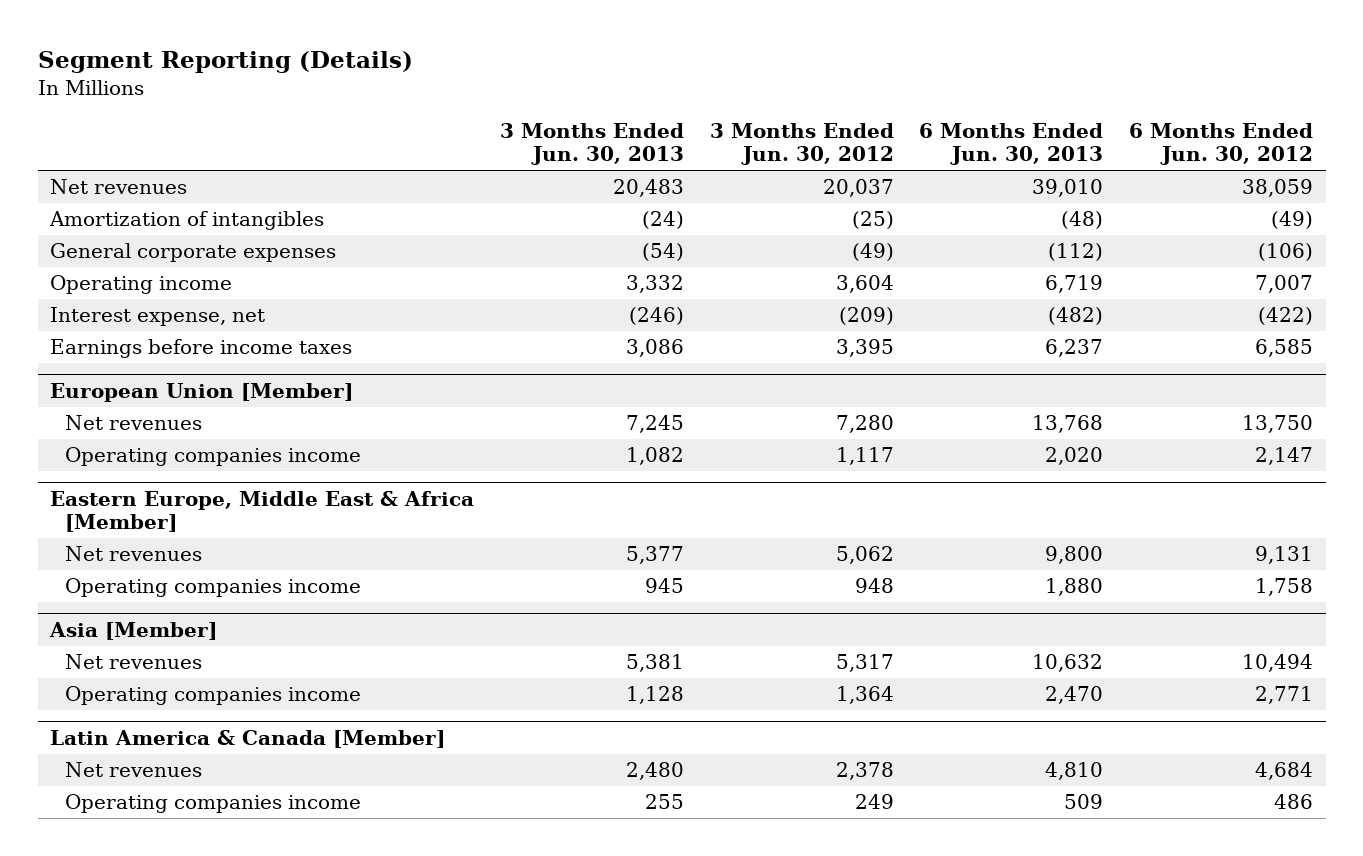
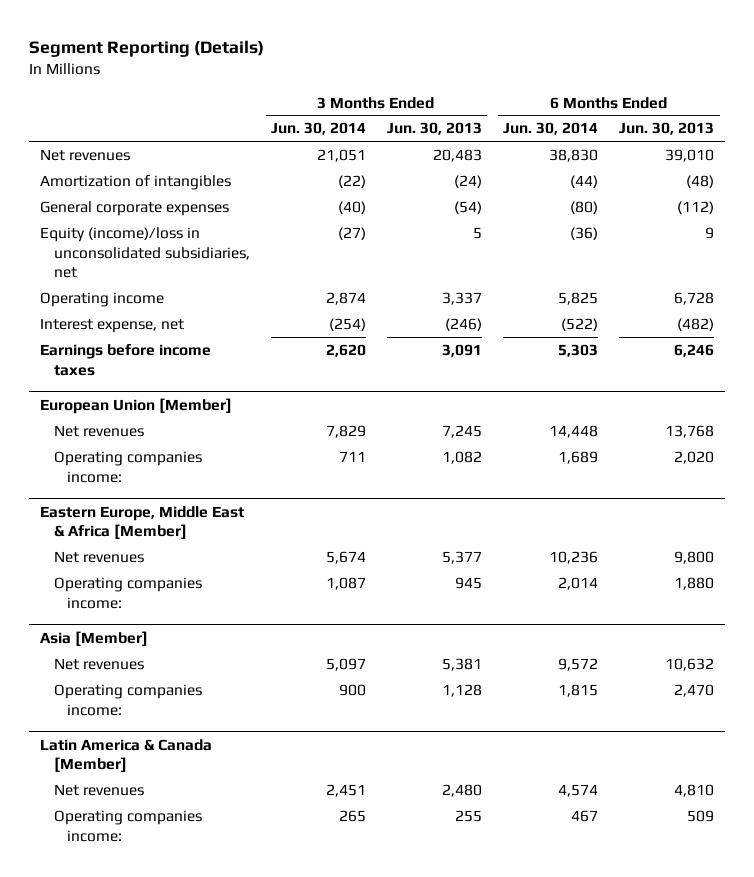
- | 3 Months Ended Jun. 30, 2013 | 3 Months Ended Jun. 30, 2012 | 6 Months Ended Jun. 30, 2013 | 6 Months Ended Jun. 30, 2012
+ | 3 Months Ended Jun. 30, 2014 | 3 Months Ended Jun. 30, 2013 | 6 Months Ended Jun. 30, 2014 | 6 Months Ended Jun. 30, 2013
- Operating income | 3,332 | 3,604 | 6,719 | 7,007
+ Equity (income)/loss in unconsolidated subsidiaries, net | (27) | 5 | (36) | 9
+ Operating income | 2,874 | 3,337 | 5,825 | 6,728
- Earnings before income taxes | 3,086 | 3,395 | 6,237 | 6,585
+ Earnings before income taxes | 2,620 | 3,091 | 5,303 | 6,246
@ European Union [Member]
- Operating companies income | 1,082 | 1,117 | 2,020 | 2,147
+ Operating companies income: | 711 | 1,082 | 1,689 | 2,020
@ Eastern Europe, Middle East & Africa [Member]
- Operating companies income | 945 | 948 | 1,880 | 1,758
+ Operating companies income: | 1,087 | 945 | 2,014 | 1,880
@ Asia [Member]
- Operating companies income | 1,128 | 1,364 | 2,470 | 2,771
+ Operating companies income: | 900 | 1,128 | 1,815 | 2,470
@ Latin America & Canada [Member]
- Operating companies income | 255 | 249 | 509 | 486
+ Operating companies income: | 265 | 255 | 467 | 509

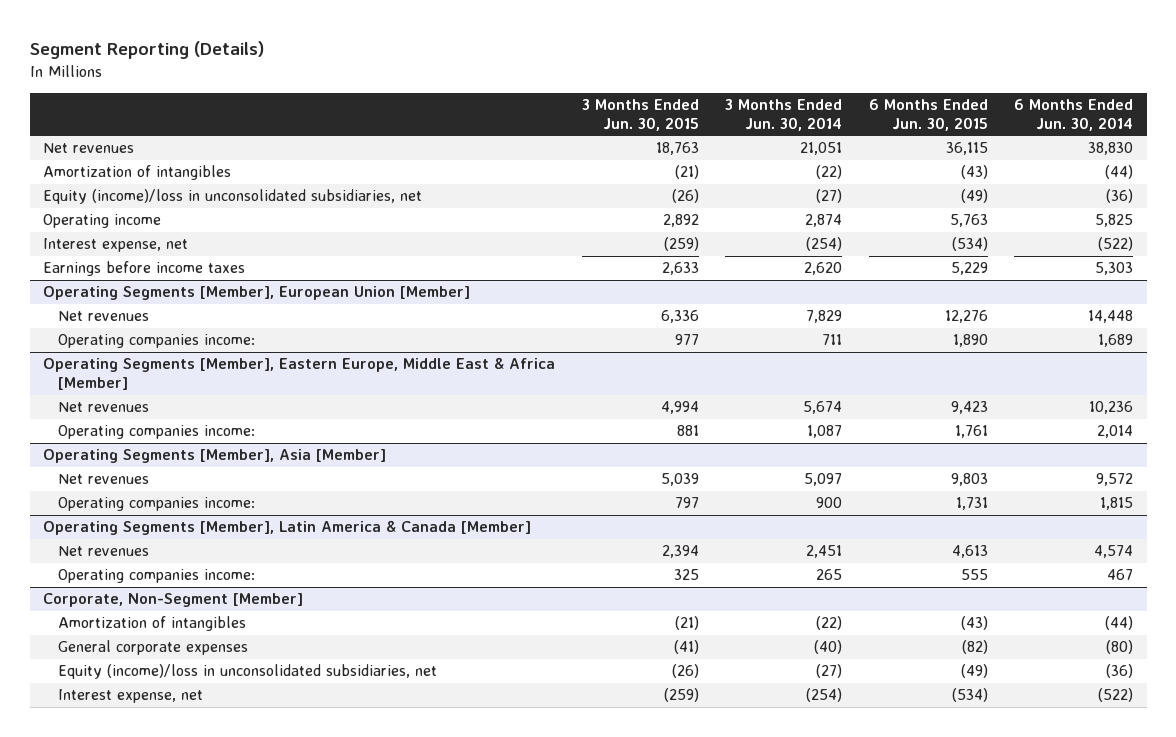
- | 3 Months Ended Jun. 30, 2014 | 3 Months Ended Jun. 30, 2013 | 6 Months Ended Jun. 30, 2014 | 6 Months Ended Jun. 30, 2013
+ | 3 Months Ended Jun. 30, 2015 | 3 Months Ended Jun. 30, 2014 | 6 Months Ended Jun. 30, 2015 | 6 Months Ended Jun. 30, 2014
- General corporate expenses | (40) | (54) | (80) | (112)
- European Union [Member]
+ Operating Segments [Member], European Union [Member]
- Eastern Europe, Middle East & Africa [Member]
+ Operating Segments [Member], Eastern Europe, Middle East & Africa [Member]
- Asia [Member]
+ Operating Segments [Member], Asia [Member]
- Latin America & Canada [Member]
+ Operating Segments [Member], Latin America & Canada [Member]
+ Corporate, Non-Segment [Member]
+ Amortization of intangibles | (21) | (22) | (43) | (44)
+ General corporate expenses | (41) | (40) | (82) | (80)
+ Equity (income)/loss in unconsolidated subsidiaries, net | (26) | (27) | (49) | (36)
+ Interest expense, net | (259) | (254) | (534) | (522)

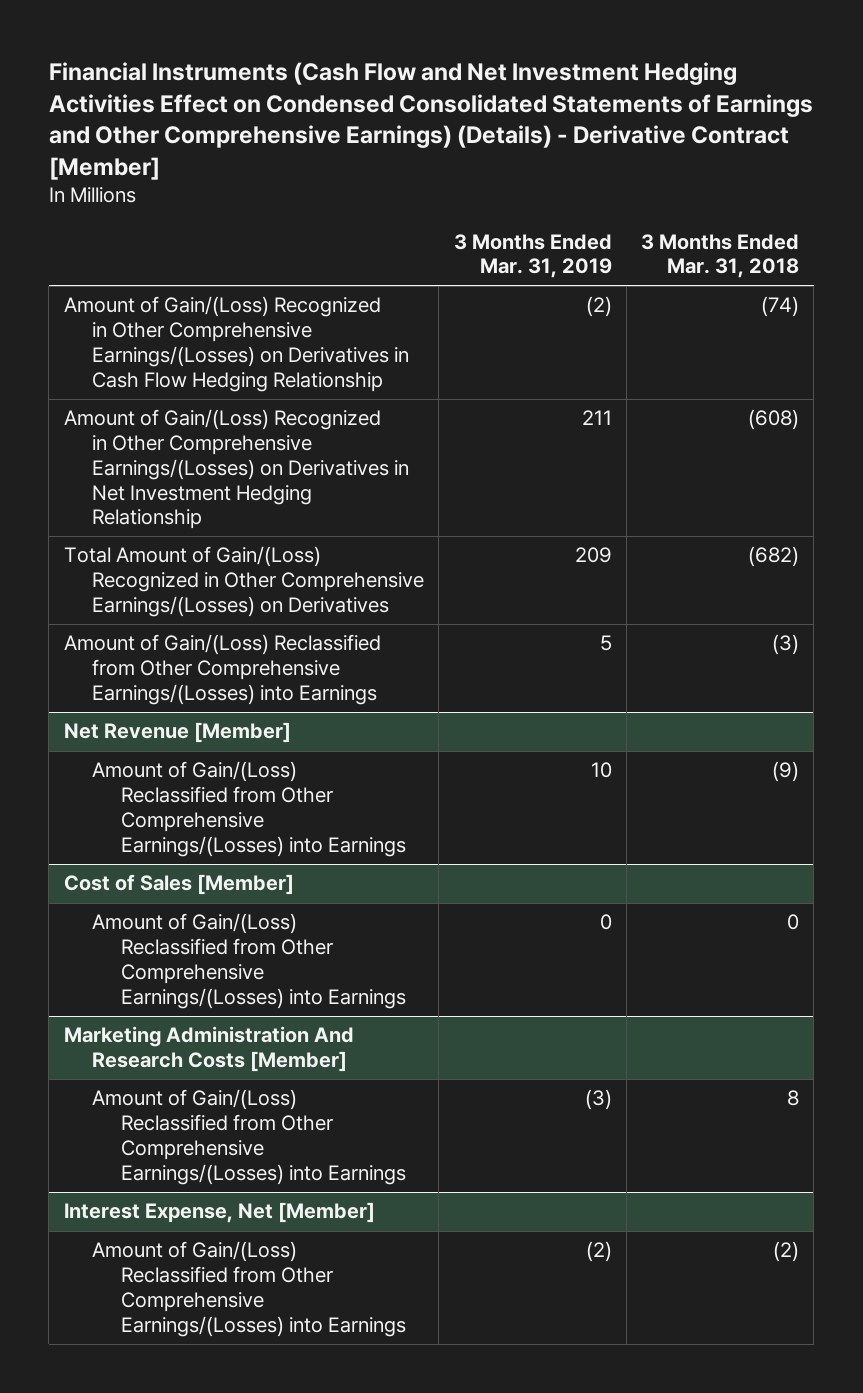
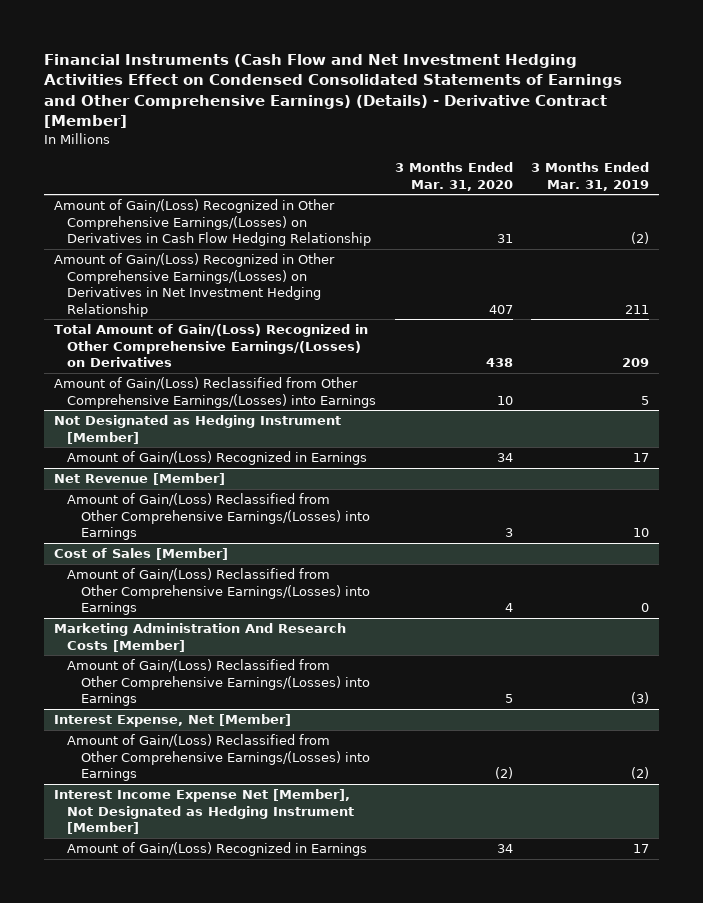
- | 3 Months Ended Mar. 31, 2019 | 3 Months Ended Mar. 31, 2018
+ | 3 Months Ended Mar. 31, 2020 | 3 Months Ended Mar. 31, 2019
+ Not Designated as Hedging Instrument [Member]
+ Amount of Gain/(Loss) Recognized in Earnings | 34 | 17
+ Interest Income Expense Net [Member], Not Designated as Hedging Instrument [Member]
+ Amount of Gain/(Loss) Recognized in Earnings | 34 | 17

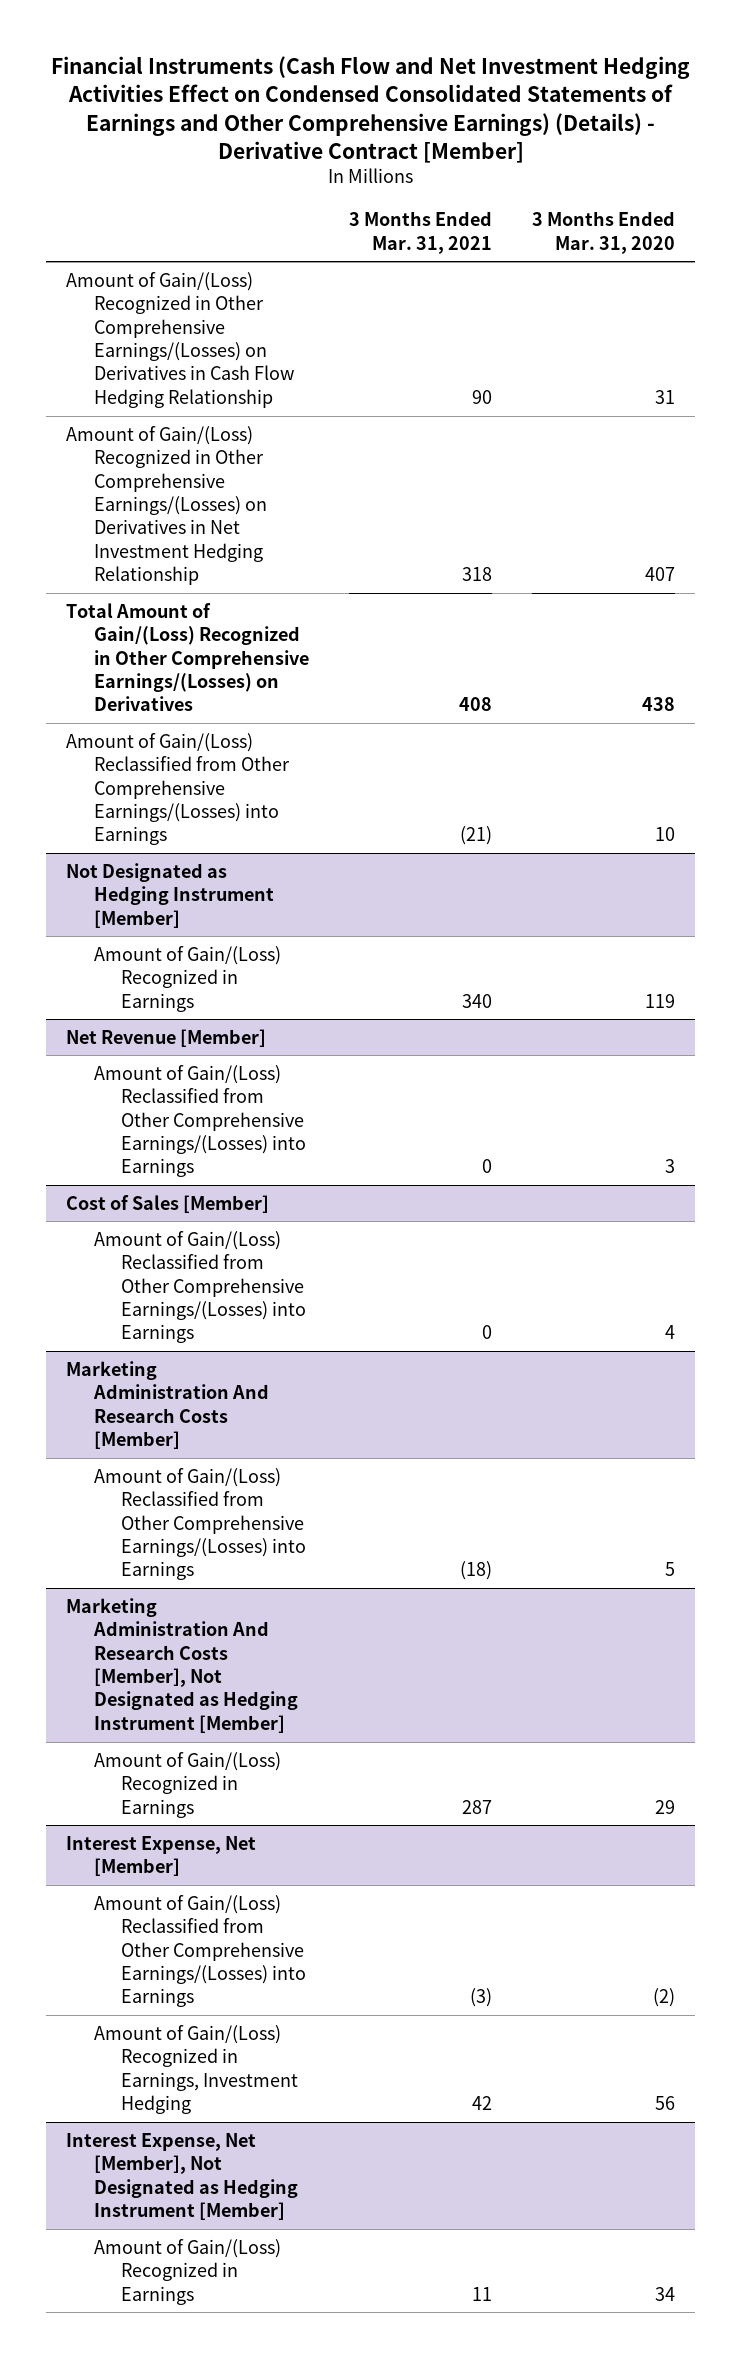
- | 3 Months Ended Mar. 31, 2020 | 3 Months Ended Mar. 31, 2019
+ | 3 Months Ended Mar. 31, 2021 | 3 Months Ended Mar. 31, 2020
@ Not Designated as Hedging Instrument [Member]
- Amount of Gain/(Loss) Recognized in Earnings | 34 | 17
+ Amount of Gain/(Loss) Recognized in Earnings | 340 | 119
+ Marketing Administration And Research Costs [Member], Not Designated as Hedging Instrument [Member]
+ Amount of Gain/(Loss) Recognized in Earnings | 287 | 29
- Interest Income Expense Net [Member], Not Designated as Hedging Instrument [Member]
@ Interest Expense, Net [Member]
+ Amount of Gain/(Loss) Recognized in Earnings, Investment Hedging | 42 | 56
+ Interest Expense, Net [Member], Not Designated as Hedging Instrument [Member]

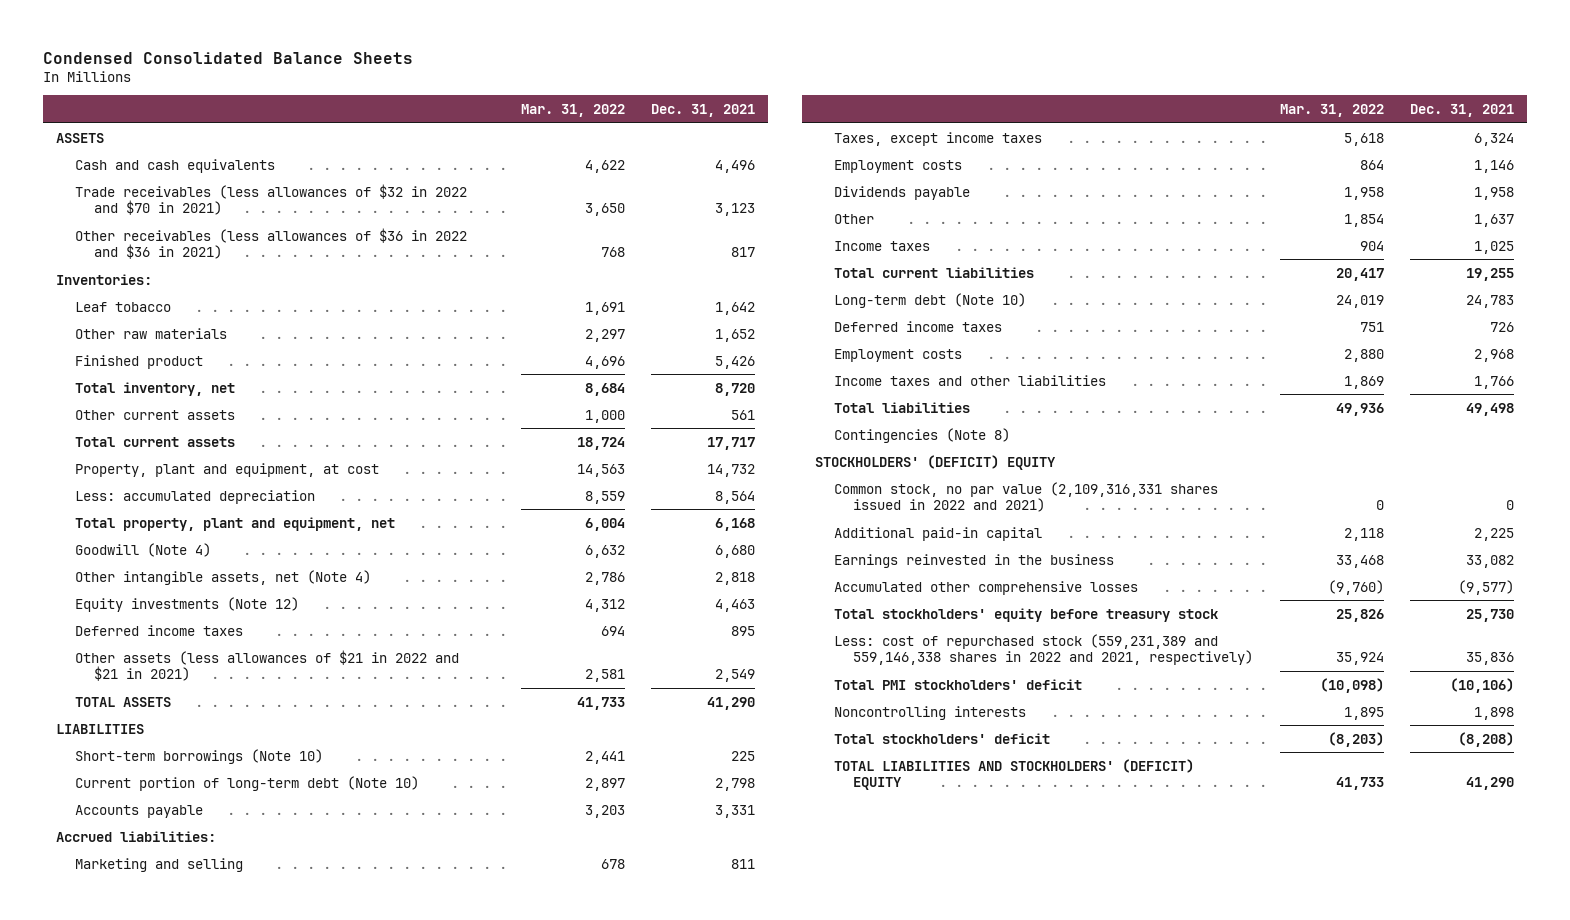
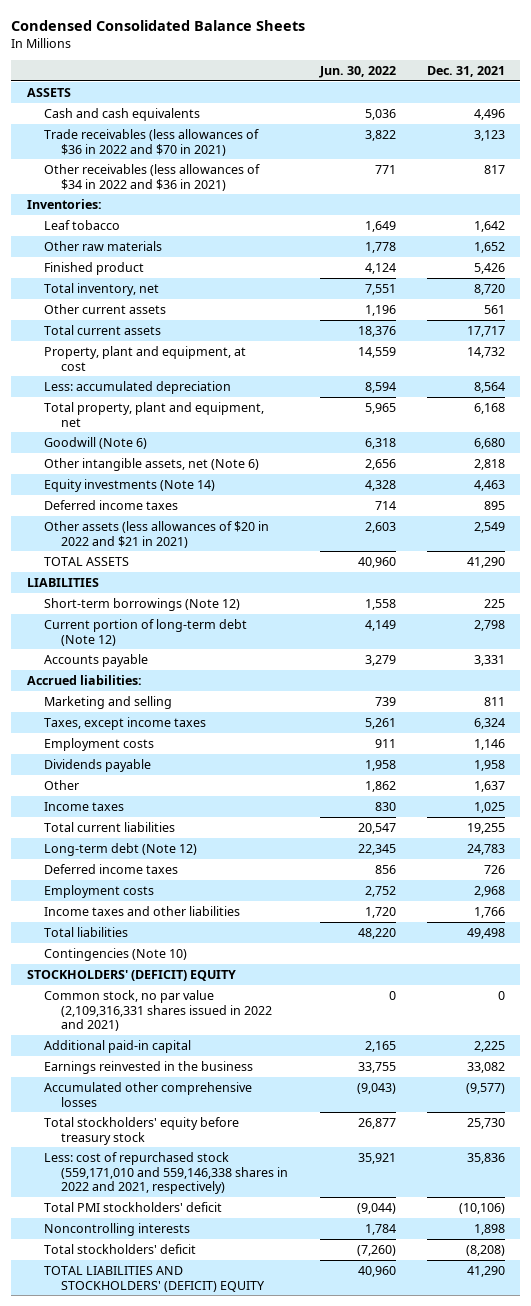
- | Mar. 31, 2022 | Dec. 31, 2021
+ | Jun. 30, 2022 | Dec. 31, 2021
- Trade receivables (less allowances of $32 in 2022 and $70 in 2021) | 3,650 | 3,123
- Other receivables (less allowances of $36 in 2022 and $36 in 2021) | 768 | 817
+ Trade receivables (less allowances of $36 in 2022 and $70 in 2021) | 3,822 | 3,123
+ Other receivables (less allowances of $34 in 2022 and $36 in 2021) | 771 | 817
- Goodwill (Note 4) | 6,632 | 6,680
- Other intangible assets, net (Note 4) | 2,786 | 2,818
- Equity investments (Note 12) | 4,312 | 4,463
+ Goodwill (Note 6) | 6,318 | 6,680
+ Other intangible assets, net (Note 6) | 2,656 | 2,818
+ Equity investments (Note 14) | 4,328 | 4,463
- Other assets (less allowances of $21 in 2022 and $21 in 2021) | 2,581 | 2,549
+ Other assets (less allowances of $20 in 2022 and $21 in 2021) | 2,603 | 2,549
- Short-term borrowings (Note 10) | 2,441 | 225
- Current portion of long-term debt (Note 10) | 2,897 | 2,798
+ Short-term borrowings (Note 12) | 1,558 | 225
+ Current portion of long-term debt (Note 12) | 4,149 | 2,798
- Long-term debt (Note 10) | 24,019 | 24,783
+ Long-term debt (Note 12) | 22,345 | 24,783
- Contingencies (Note 8)
+ Contingencies (Note 10)
- Less: cost of repurchased stock (559,231,389 and 559,146,338 shares in 2022 and 2021, respectively) | 35,924 | 35,836
+ Less: cost of repurchased stock (559,171,010 and 559,146,338 shares in 2022 and 2021, respectively) | 35,921 | 35,836

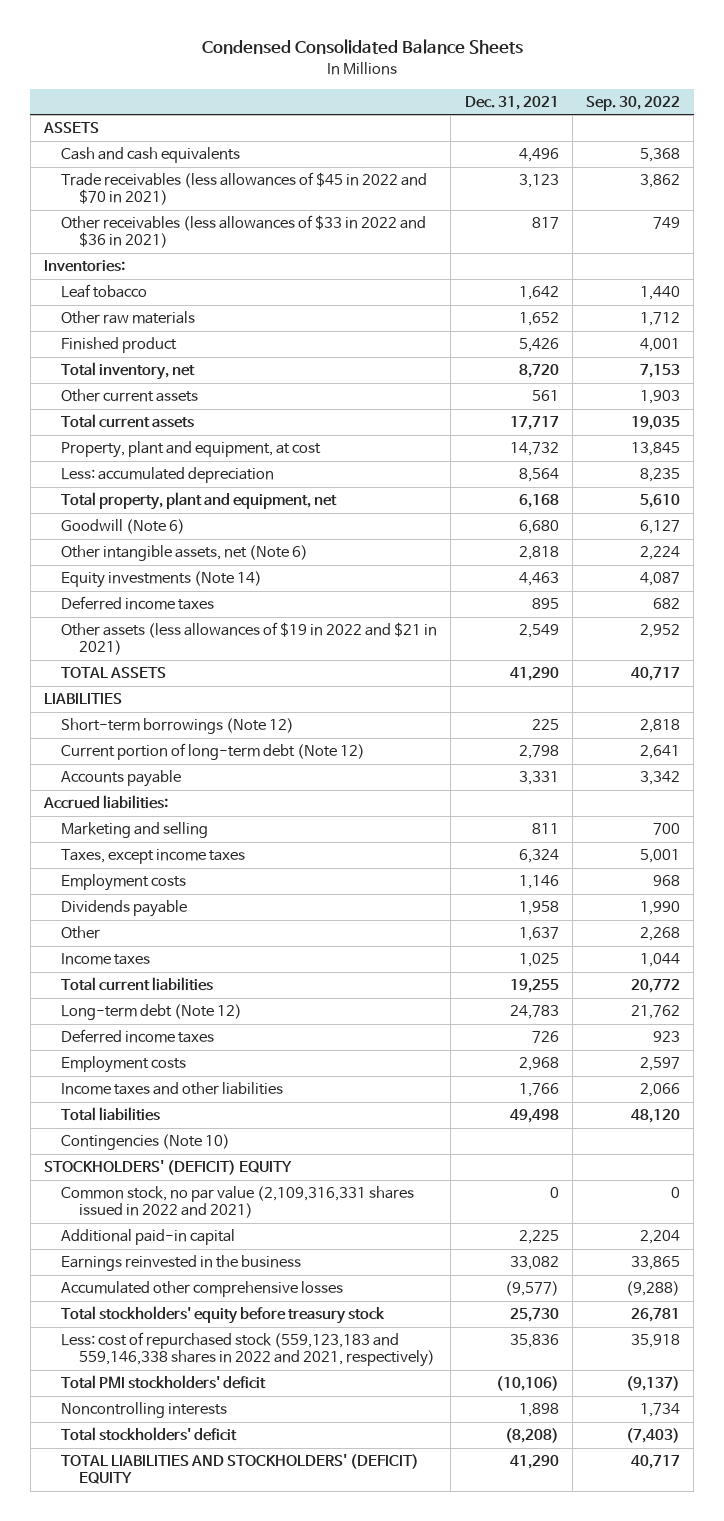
- | Jun. 30, 2022 | Dec. 31, 2021
+ | Dec. 31, 2021 | Sep. 30, 2022
- Trade receivables (less allowances of $36 in 2022 and $70 in 2021) | 3,822 | 3,123
- Other receivables (less allowances of $34 in 2022 and $36 in 2021) | 771 | 817
+ Trade receivables (less allowances of $45 in 2022 and $70 in 2021) | 3,123 | 3,862
+ Other receivables (less allowances of $33 in 2022 and $36 in 2021) | 817 | 749
- Other assets (less allowances of $20 in 2022 and $21 in 2021) | 2,603 | 2,549
+ Other assets (less allowances of $19 in 2022 and $21 in 2021) | 2,549 | 2,952
- Less: cost of repurchased stock (559,171,010 and 559,146,338 shares in 2022 and 2021, respectively) | 35,921 | 35,836
+ Less: cost of repurchased stock (559,123,183 and 559,146,338 shares in 2022 and 2021, respectively) | 35,836 | 35,918

